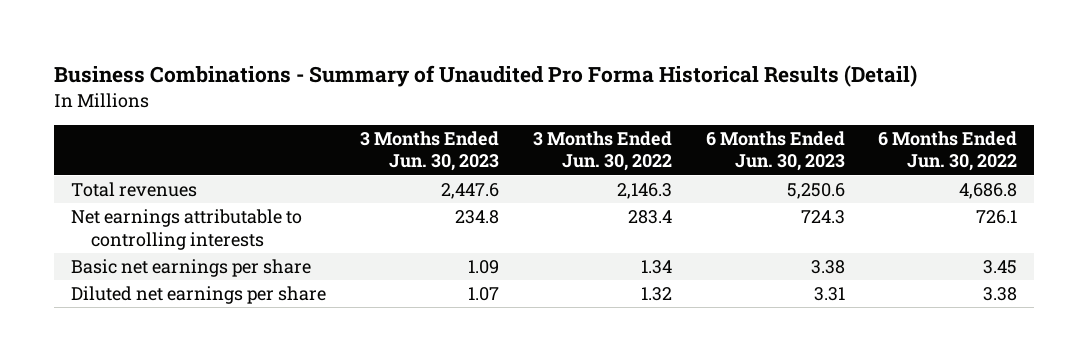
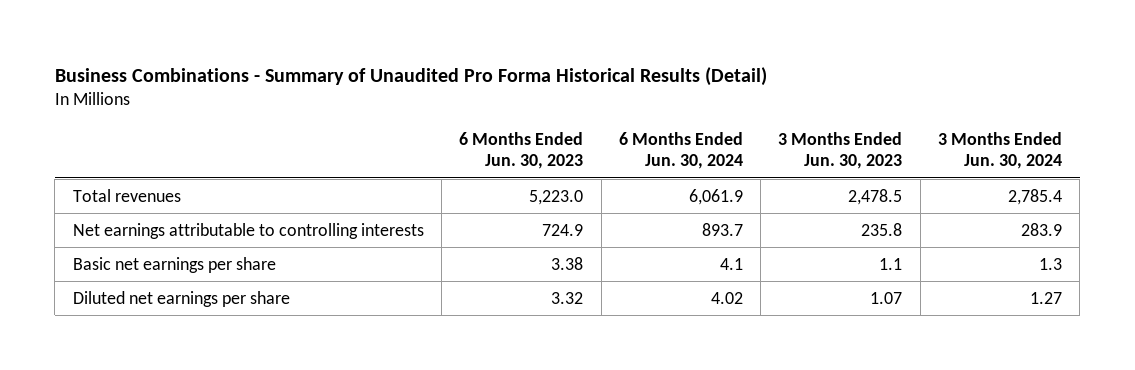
- | 3 Months Ended Jun. 30, 2023 | 3 Months Ended Jun. 30, 2022 | 6 Months Ended Jun. 30, 2023 | 6 Months Ended Jun. 30, 2022
+ | 6 Months Ended Jun. 30, 2023 | 6 Months Ended Jun. 30, 2024 | 3 Months Ended Jun. 30, 2023 | 3 Months Ended Jun. 30, 2024
- Total revenues | 2,447.6 | 2,146.3 | 5,250.6 | 4,686.8
- Net earnings attributable to controlling interests | 234.8 | 283.4 | 724.3 | 726.1
- Basic net earnings per share | 1.09 | 1.34 | 3.38 | 3.45
- Diluted net earnings per share | 1.07 | 1.32 | 3.31 | 3.38
+ Total revenues | 5,223.0 | 6,061.9 | 2,478.5 | 2,785.4
+ Net earnings attributable to controlling interests | 724.9 | 893.7 | 235.8 | 283.9
+ Basic net earnings per share | 3.38 | 4.1 | 1.1 | 1.3
+ Diluted net earnings per share | 3.32 | 4.02 | 1.07 | 1.27

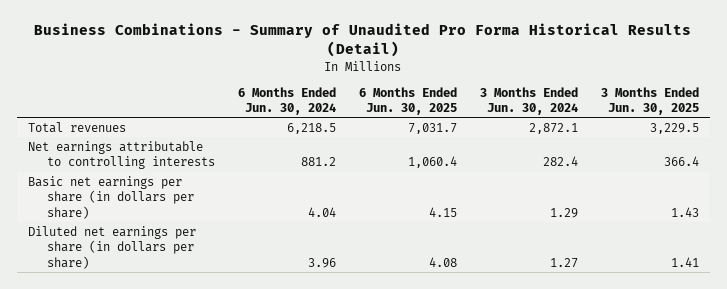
- | 6 Months Ended Jun. 30, 2023 | 6 Months Ended Jun. 30, 2024 | 3 Months Ended Jun. 30, 2023 | 3 Months Ended Jun. 30, 2024
+ | 6 Months Ended Jun. 30, 2024 | 6 Months Ended Jun. 30, 2025 | 3 Months Ended Jun. 30, 2024 | 3 Months Ended Jun. 30, 2025
- Total revenues | 5,223.0 | 6,061.9 | 2,478.5 | 2,785.4
- Net earnings attributable to controlling interests | 724.9 | 893.7 | 235.8 | 283.9
- Basic net earnings per share | 3.38 | 4.1 | 1.1 | 1.3
- Diluted net earnings per share | 3.32 | 4.02 | 1.07 | 1.27
+ Total revenues | 6,218.5 | 7,031.7 | 2,872.1 | 3,229.5
+ Net earnings attributable to controlling interests | 881.2 | 1,060.4 | 282.4 | 366.4
+ Basic net earnings per share (in dollars per share) | 4.04 | 4.15 | 1.29 | 1.43
+ Diluted net earnings per share (in dollars per share) | 3.96 | 4.08 | 1.27 | 1.41

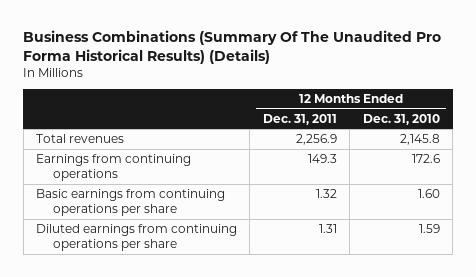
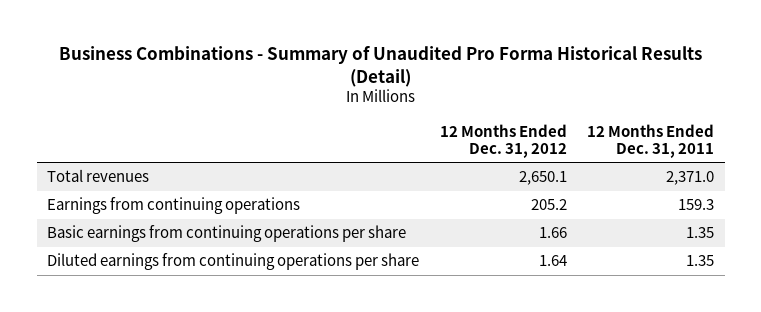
- Business Combinations (Summary Of The Unaudited Pro Forma Historical Results) (Details)
+ Business Combinations - Summary of Unaudited Pro Forma Historical Results (Detail)
- | 12 Months Ended Dec. 31, 2011 | 12 Months Ended Dec. 31, 2010
+ | 12 Months Ended Dec. 31, 2012 | 12 Months Ended Dec. 31, 2011
- Total revenues | 2,256.9 | 2,145.8
- Earnings from continuing operations | 149.3 | 172.6
- Basic earnings from continuing operations per share | 1.32 | 1.60
- Diluted earnings from continuing operations per share | 1.31 | 1.59
+ Total revenues | 2,650.1 | 2,371.0
+ Earnings from continuing operations | 205.2 | 159.3
+ Basic earnings from continuing operations per share | 1.66 | 1.35
+ Diluted earnings from continuing operations per share | 1.64 | 1.35

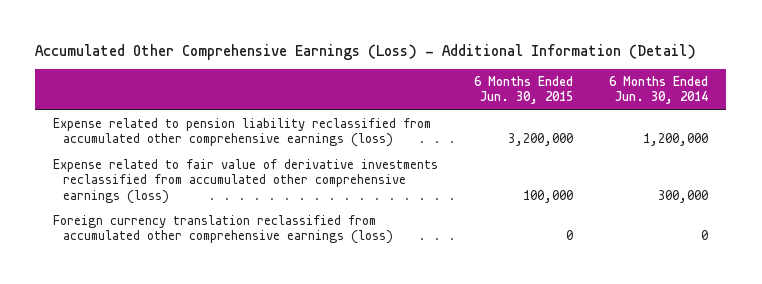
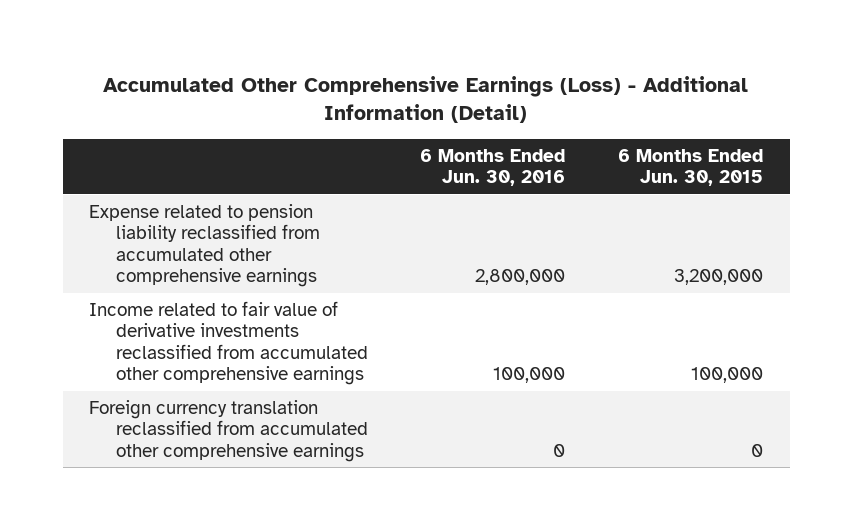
- | 6 Months Ended Jun. 30, 2015 | 6 Months Ended Jun. 30, 2014
+ | 6 Months Ended Jun. 30, 2016 | 6 Months Ended Jun. 30, 2015
- Expense related to pension liability reclassified from accumulated other comprehensive earnings (loss) | 3,200,000 | 1,200,000
- Expense related to fair value of derivative investments reclassified from accumulated other comprehensive earnings (loss) | 100,000 | 300,000
- Foreign currency translation reclassified from accumulated other comprehensive earnings (loss) | 0 | 0
+ Expense related to pension liability reclassified from accumulated other comprehensive earnings | 2,800,000 | 3,200,000
+ Income related to fair value of derivative investments reclassified from accumulated other comprehensive earnings | 100,000 | 100,000
+ Foreign currency translation reclassified from accumulated other comprehensive earnings | 0 | 0

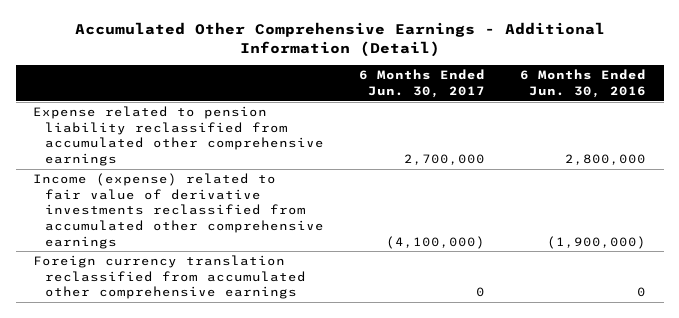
- Accumulated Other Comprehensive Earnings (Loss) - Additional Information (Detail)
+ Accumulated Other Comprehensive Earnings - Additional Information (Detail)
- | 6 Months Ended Jun. 30, 2016 | 6 Months Ended Jun. 30, 2015
+ | 6 Months Ended Jun. 30, 2017 | 6 Months Ended Jun. 30, 2016
- Income related to fair value of derivative investments reclassified from accumulated other comprehensive earnings | 100,000 | 100,000
+ Income (expense) related to fair value of derivative investments reclassified from accumulated other comprehensive earnings | (4,100,000) | (1,900,000)

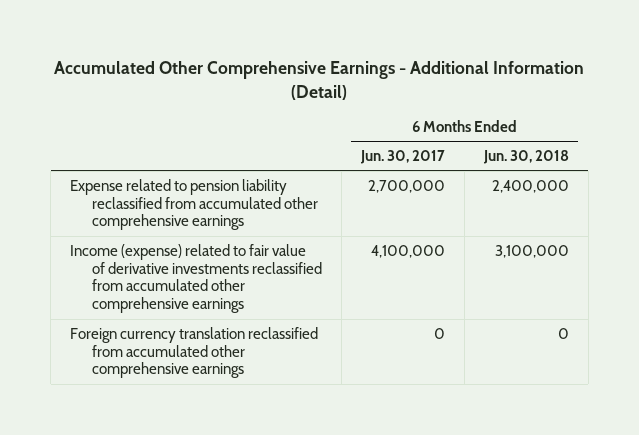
- | 6 Months Ended Jun. 30, 2017 | 6 Months Ended Jun. 30, 2016
+ | 6 Months Ended Jun. 30, 2017 | 6 Months Ended Jun. 30, 2018
- Income (expense) related to fair value of derivative investments reclassified from accumulated other comprehensive earnings | (4,100,000) | (1,900,000)
+ Income (expense) related to fair value of derivative investments reclassified from accumulated other comprehensive earnings | 4,100,000 | 3,100,000

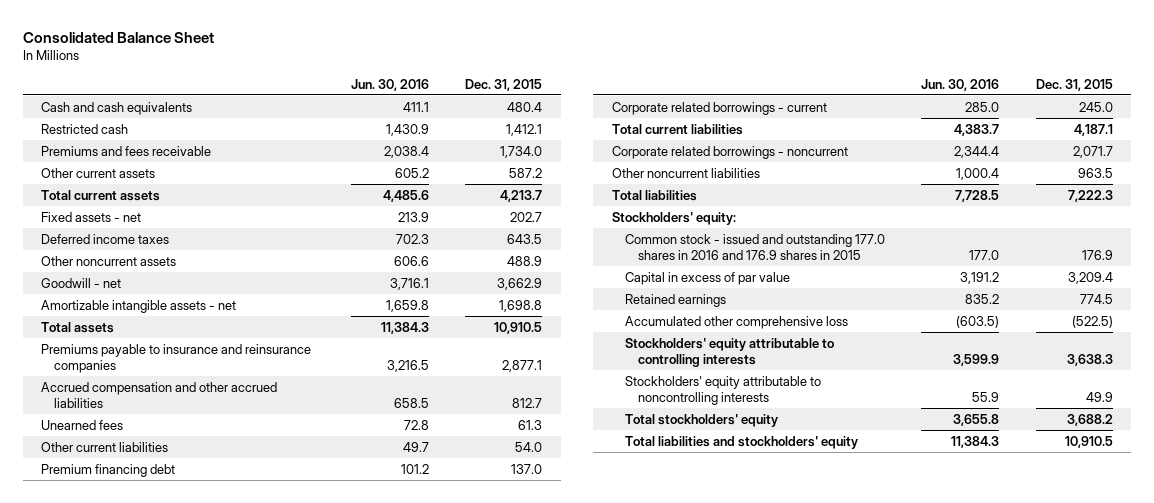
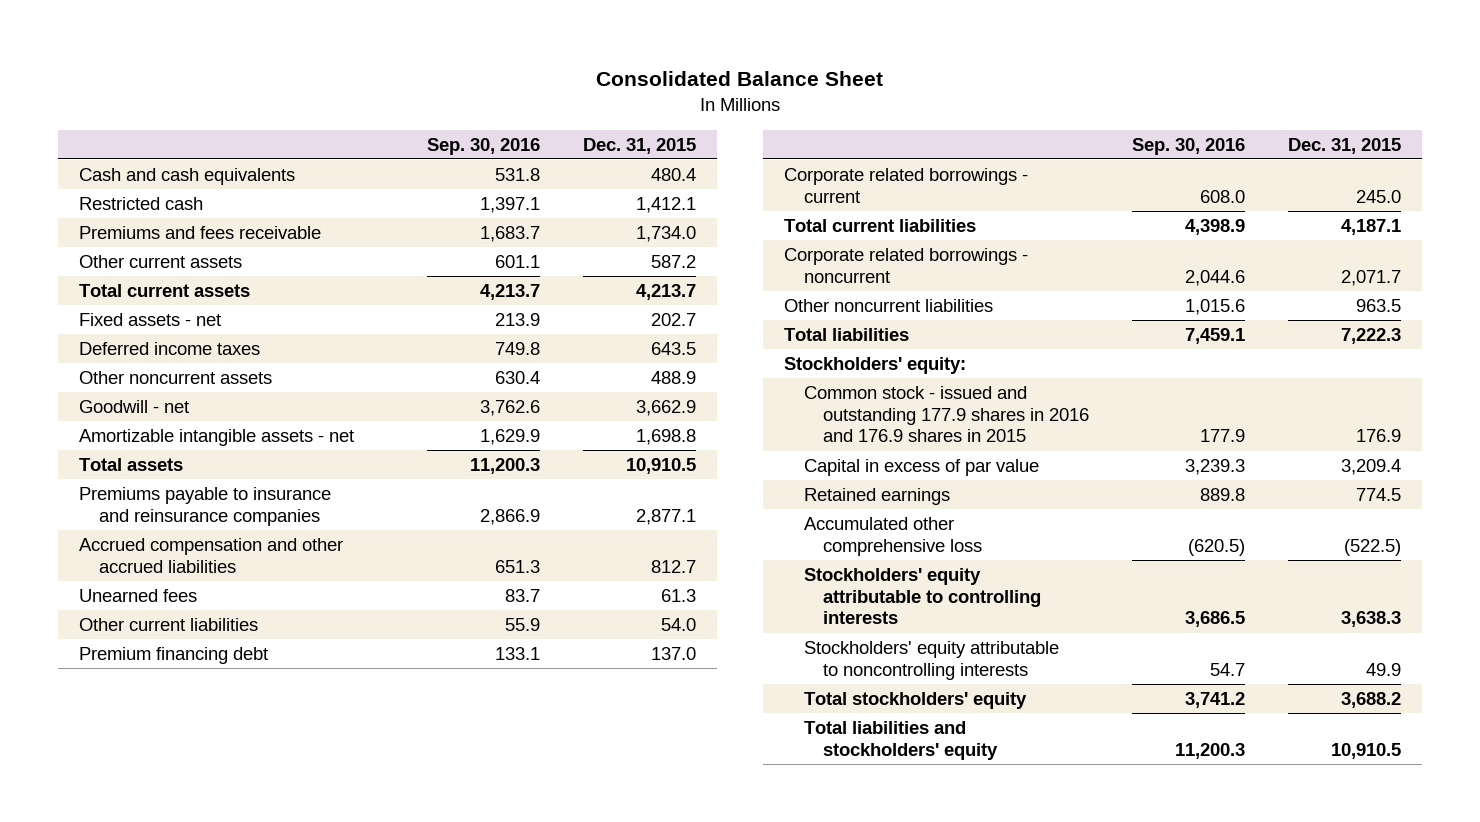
- | Jun. 30, 2016 | Dec. 31, 2015
+ | Sep. 30, 2016 | Dec. 31, 2015
- Common stock - issued and outstanding 177.0 shares in 2016 and 176.9 shares in 2015 | 177.0 | 176.9
+ Common stock - issued and outstanding 177.9 shares in 2016 and 176.9 shares in 2015 | 177.9 | 176.9

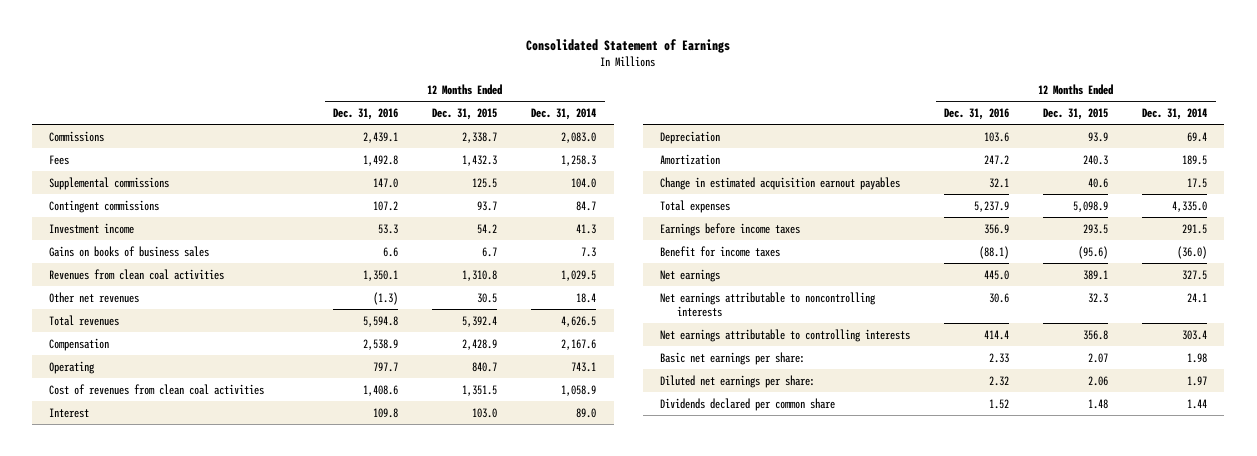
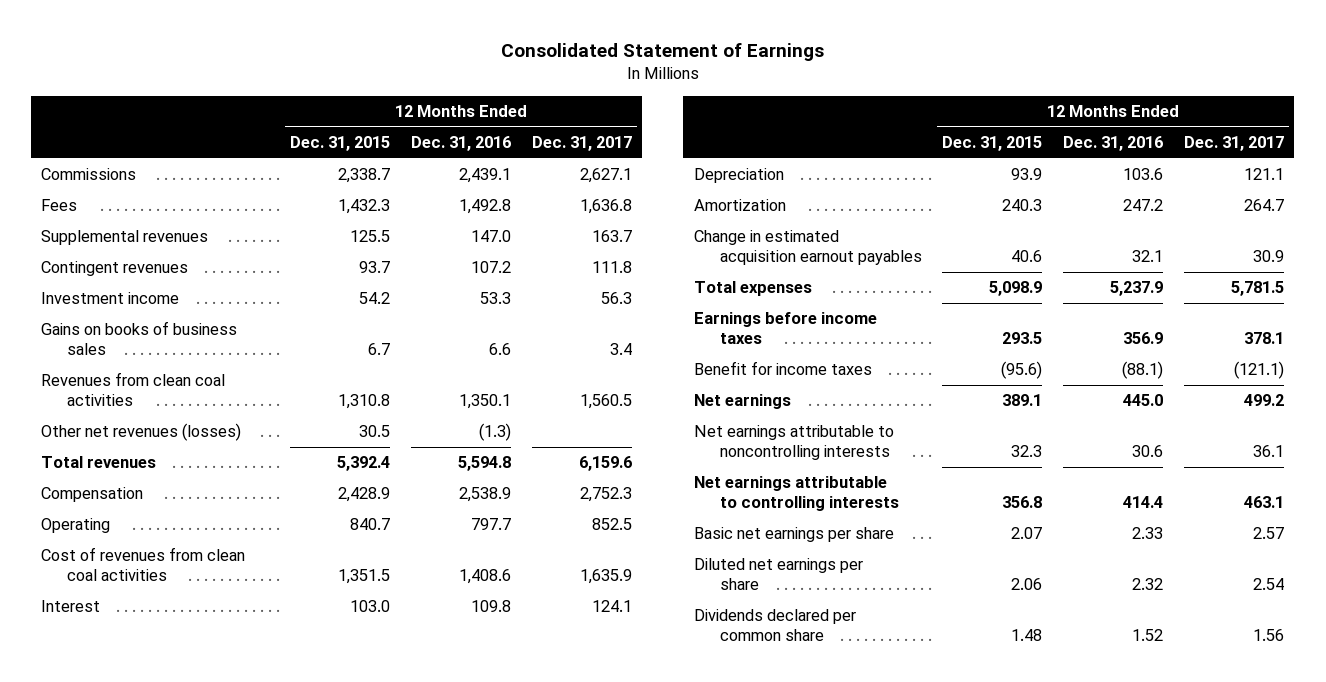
- | 12 Months Ended Dec. 31, 2016 | 12 Months Ended Dec. 31, 2015 | 12 Months Ended Dec. 31, 2014
+ | 12 Months Ended Dec. 31, 2015 | 12 Months Ended Dec. 31, 2016 | 12 Months Ended Dec. 31, 2017
- Supplemental commissions | 147.0 | 125.5 | 104.0
- Contingent commissions | 107.2 | 93.7 | 84.7
+ Supplemental revenues | 125.5 | 147.0 | 163.7
+ Contingent revenues | 93.7 | 107.2 | 111.8
- Other net revenues | (1.3) | 30.5 | 18.4
+ Other net revenues (losses) | 30.5 | (1.3) |
- Basic net earnings per share: | 2.33 | 2.07 | 1.98
- Diluted net earnings per share: | 2.32 | 2.06 | 1.97
+ Basic net earnings per share | 2.07 | 2.33 | 2.57
+ Diluted net earnings per share | 2.06 | 2.32 | 2.54

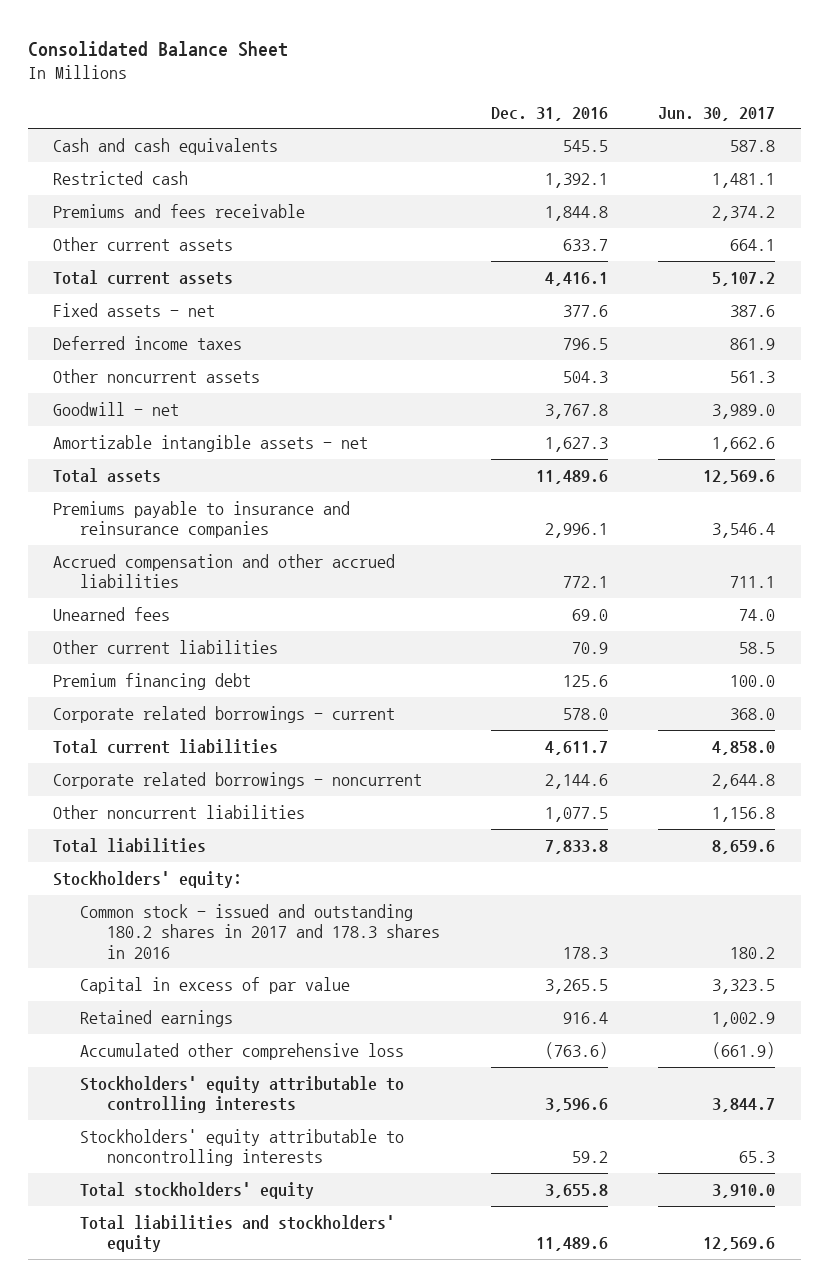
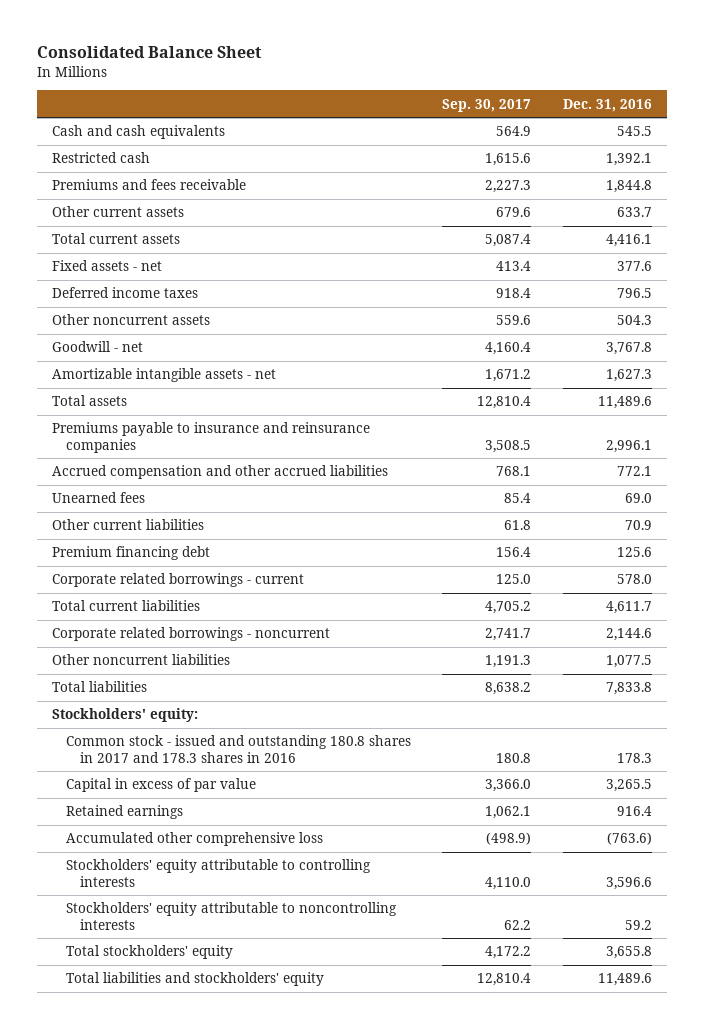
- | Dec. 31, 2016 | Jun. 30, 2017
+ | Sep. 30, 2017 | Dec. 31, 2016
- Common stock - issued and outstanding 180.2 shares in 2017 and 178.3 shares in 2016 | 178.3 | 180.2
+ Common stock - issued and outstanding 180.8 shares in 2017 and 178.3 shares in 2016 | 180.8 | 178.3

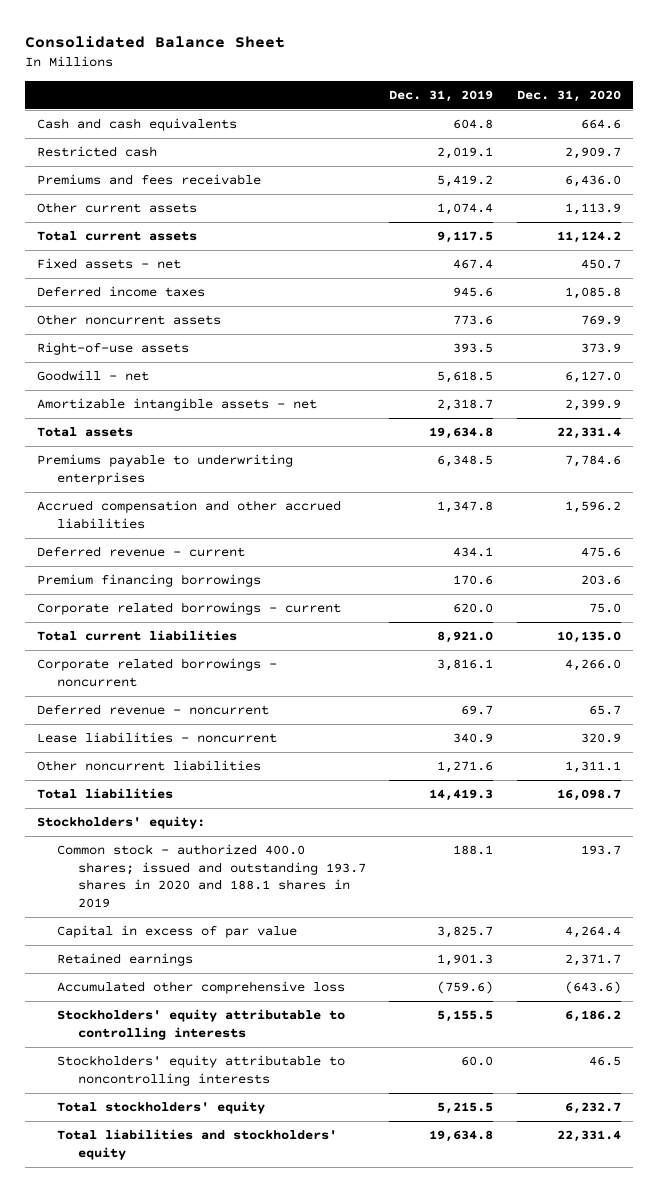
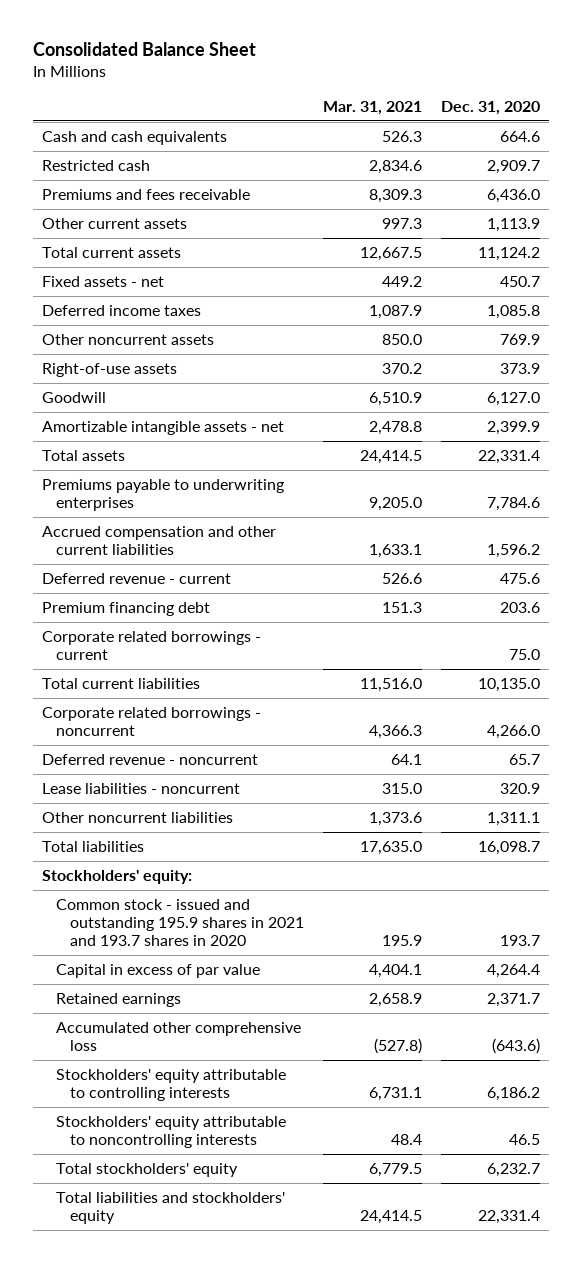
- | Dec. 31, 2019 | Dec. 31, 2020
+ | Mar. 31, 2021 | Dec. 31, 2020
- Goodwill - net | 5,618.5 | 6,127.0
+ Goodwill | 6,510.9 | 6,127.0
- Accrued compensation and other accrued liabilities | 1,347.8 | 1,596.2
+ Accrued compensation and other current liabilities | 1,633.1 | 1,596.2
- Premium financing borrowings | 170.6 | 203.6
+ Premium financing debt | 151.3 | 203.6
- Common stock - authorized 400.0 shares; issued and outstanding 193.7 shares in 2020 and 188.1 shares in 2019 | 188.1 | 193.7
+ Common stock - issued and outstanding 195.9 shares in 2021 and 193.7 shares in 2020 | 195.9 | 193.7

